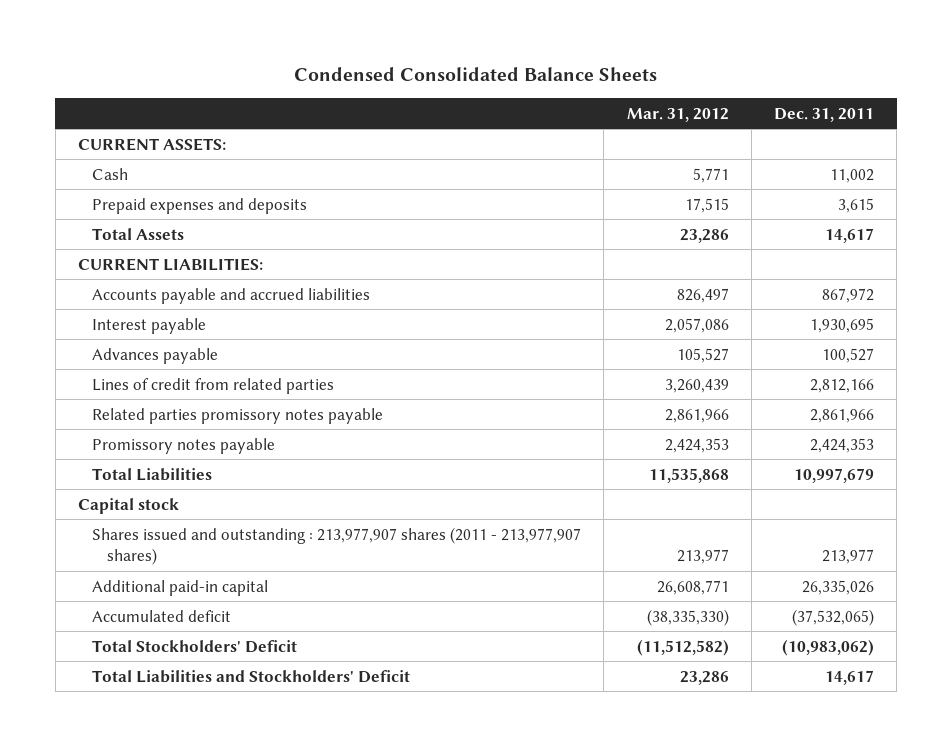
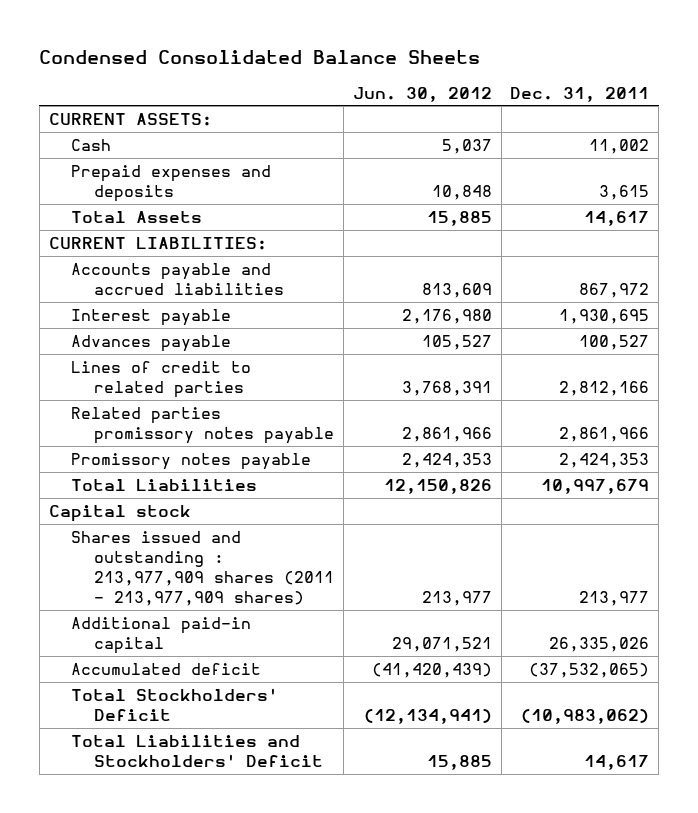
- | Mar. 31, 2012 | Dec. 31, 2011
+ | Jun. 30, 2012 | Dec. 31, 2011
- Lines of credit from related parties | 3,260,439 | 2,812,166
+ Lines of credit to related parties | 3,768,391 | 2,812,166
- Shares issued and outstanding : 213,977,907 shares (2011 - 213,977,907 shares) | 213,977 | 213,977
+ Shares issued and outstanding : 213,977,909 shares (2011 - 213,977,909 shares) | 213,977 | 213,977

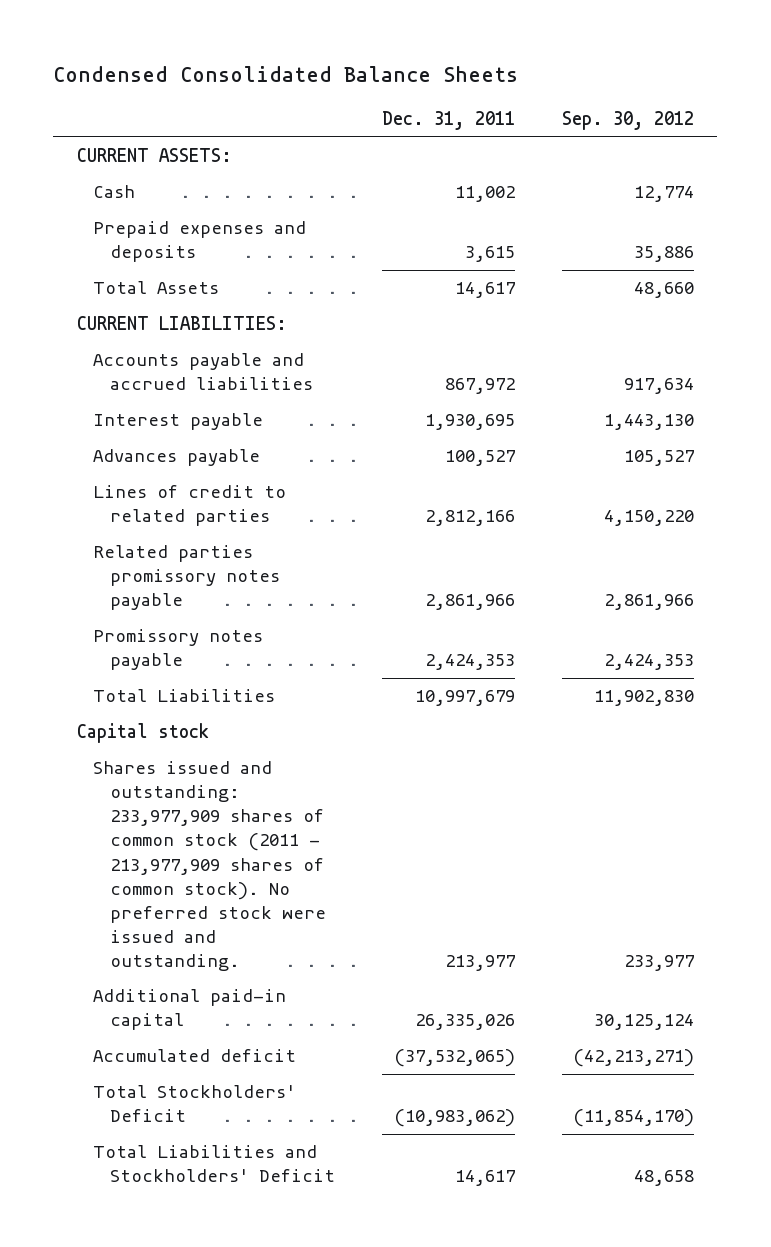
- | Jun. 30, 2012 | Dec. 31, 2011
+ | Dec. 31, 2011 | Sep. 30, 2012
- Shares issued and outstanding : 213,977,909 shares (2011 - 213,977,909 shares) | 213,977 | 213,977
+ Shares issued and outstanding: 233,977,909 shares of common stock (2011 - 213,977,909 shares of common stock). No preferred stock were issued and outstanding. | 213,977 | 233,977

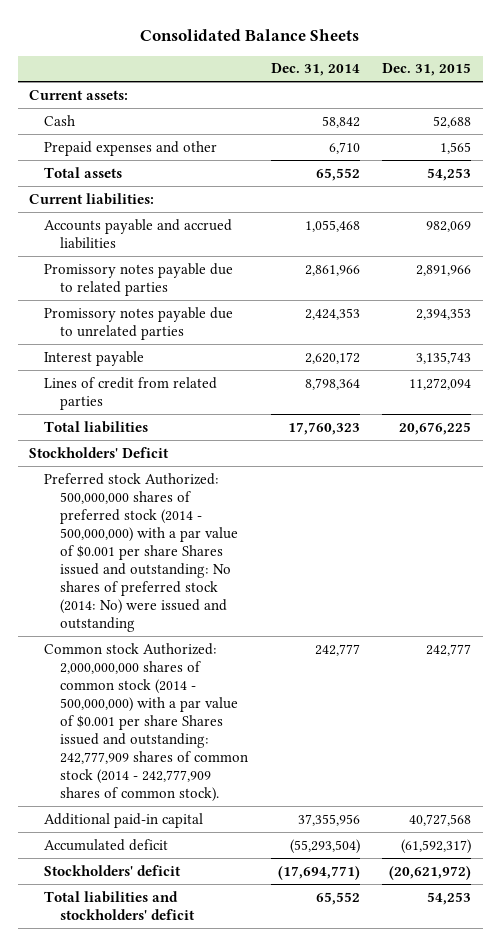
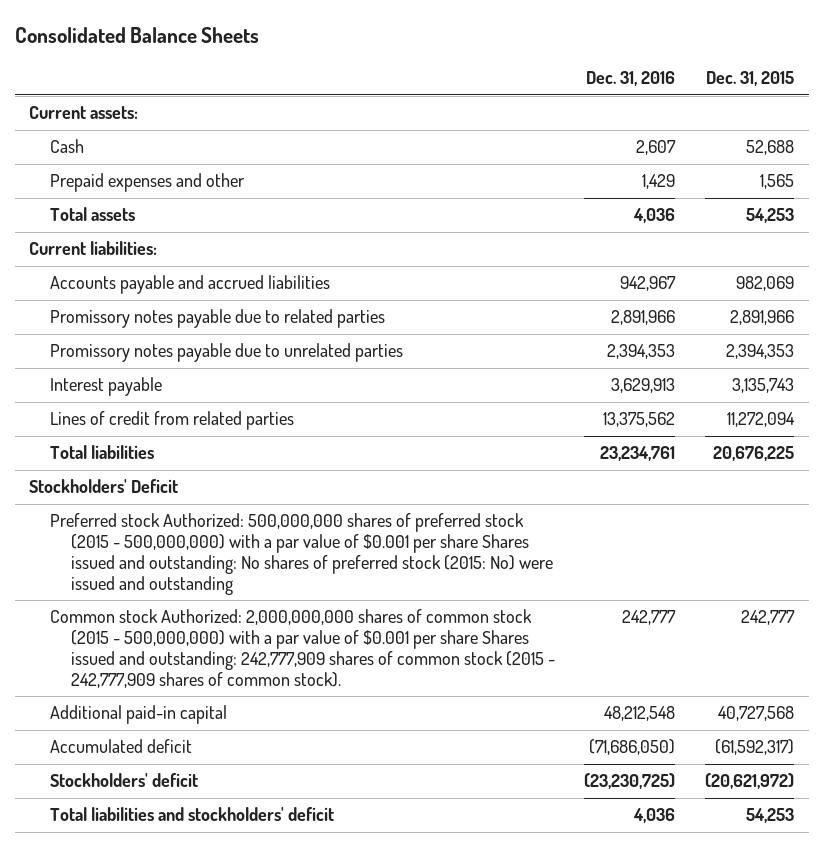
- | Dec. 31, 2014 | Dec. 31, 2015
+ | Dec. 31, 2016 | Dec. 31, 2015
- Preferred stock Authorized: 500,000,000 shares of preferred stock (2014 - 500,000,000) with a par value of $0.001 per share Shares issued and outstanding: No shares of preferred stock (2014: No) were issued and outstanding
- Common stock Authorized: 2,000,000,000 shares of common stock (2014 - 500,000,000) with a par value of $0.001 per share Shares issued and outstanding: 242,777,909 shares of common stock (2014 - 242,777,909 shares of common stock). | 242,777 | 242,777
+ Preferred stock Authorized: 500,000,000 shares of preferred stock (2015 - 500,000,000) with a par value of $0.001 per share Shares issued and outstanding: No shares of preferred stock (2015: No) were issued and outstanding
+ Common stock Authorized: 2,000,000,000 shares of common stock (2015 - 500,000,000) with a par value of $0.001 per share Shares issued and outstanding: 242,777,909 shares of common stock (2015 - 242,777,909 shares of common stock). | 242,777 | 242,777

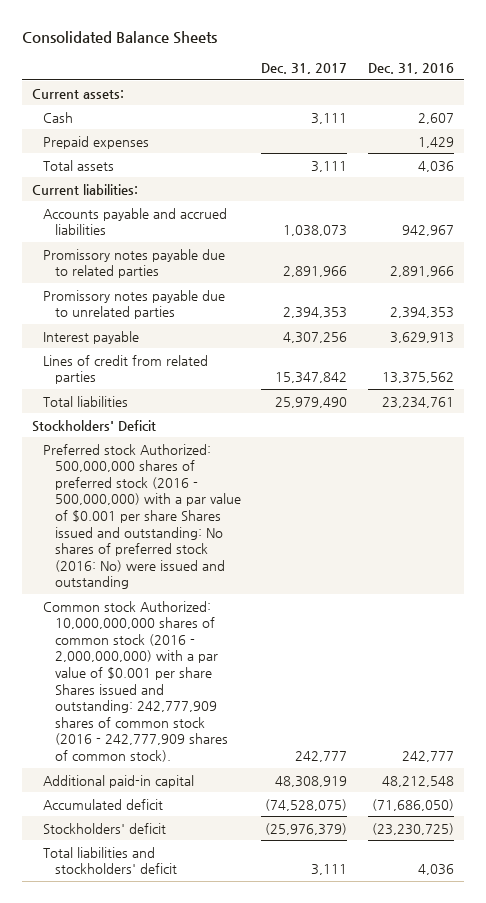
- | Dec. 31, 2016 | Dec. 31, 2015
+ | Dec. 31, 2017 | Dec. 31, 2016
- Prepaid expenses and other | 1,429 | 1,565
+ Prepaid expenses | | 1,429
- Preferred stock Authorized: 500,000,000 shares of preferred stock (2015 - 500,000,000) with a par value of $0.001 per share Shares issued and outstanding: No shares of preferred stock (2015: No) were issued and outstanding
- Common stock Authorized: 2,000,000,000 shares of common stock (2015 - 500,000,000) with a par value of $0.001 per share Shares issued and outstanding: 242,777,909 shares of common stock (2015 - 242,777,909 shares of common stock). | 242,777 | 242,777
+ Preferred stock Authorized: 500,000,000 shares of preferred stock (2016 - 500,000,000) with a par value of $0.001 per share Shares issued and outstanding: No shares of preferred stock (2016: No) were issued and outstanding
+ Common stock Authorized: 10,000,000,000 shares of common stock (2016 - 2,000,000,000) with a par value of $0.001 per share Shares issued and outstanding: 242,777,909 shares of common stock (2016 - 242,777,909 shares of common stock). | 242,777 | 242,777

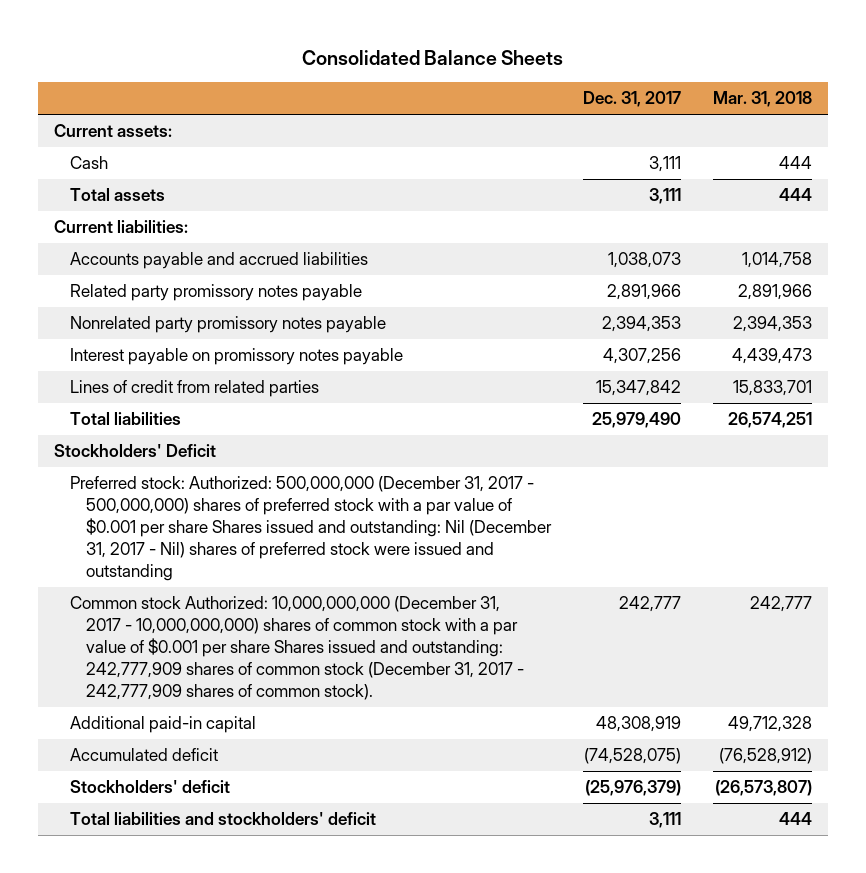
- | Dec. 31, 2017 | Dec. 31, 2016
+ | Dec. 31, 2017 | Mar. 31, 2018
- Prepaid expenses | | 1,429
- Promissory notes payable due to related parties | 2,891,966 | 2,891,966
- Promissory notes payable due to unrelated parties | 2,394,353 | 2,394,353
- Interest payable | 4,307,256 | 3,629,913
+ Related party promissory notes payable | 2,891,966 | 2,891,966
+ Nonrelated party promissory notes payable | 2,394,353 | 2,394,353
+ Interest payable on promissory notes payable | 4,307,256 | 4,439,473
- Preferred stock Authorized: 500,000,000 shares of preferred stock (2016 - 500,000,000) with a par value of $0.001 per share Shares issued and outstanding: No shares of preferred stock (2016: No) were issued and outstanding
- Common stock Authorized: 10,000,000,000 shares of common stock (2016 - 2,000,000,000) with a par value of $0.001 per share Shares issued and outstanding: 242,777,909 shares of common stock (2016 - 242,777,909 shares of common stock). | 242,777 | 242,777
+ Preferred stock: Authorized: 500,000,000 (December 31, 2017 - 500,000,000) shares of preferred stock with a par value of $0.001 per share Shares issued and outstanding: Nil (December 31, 2017 - Nil) shares of preferred stock were issued and outstanding
+ Common stock Authorized: 10,000,000,000 (December 31, 2017 - 10,000,000,000) shares of common stock with a par value of $0.001 per share Shares issued and outstanding: 242,777,909 shares of common stock (December 31, 2017 - 242,777,909 shares of common stock). | 242,777 | 242,777

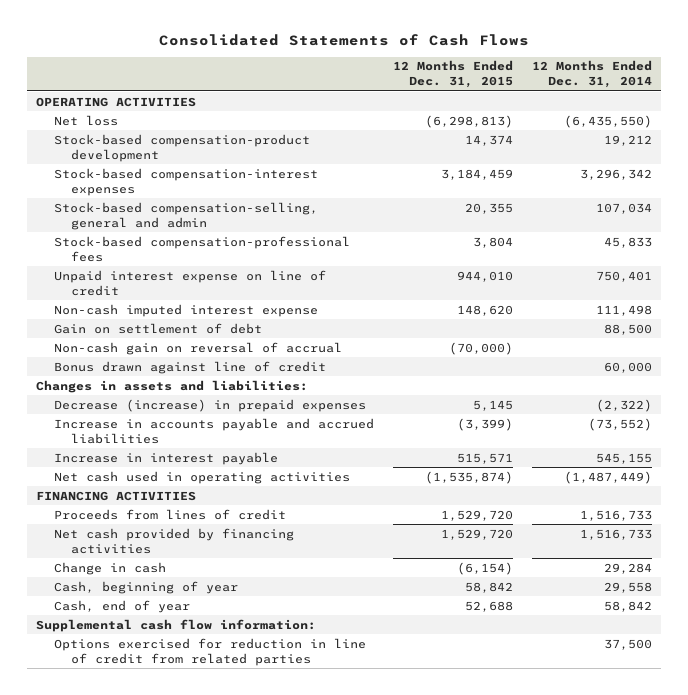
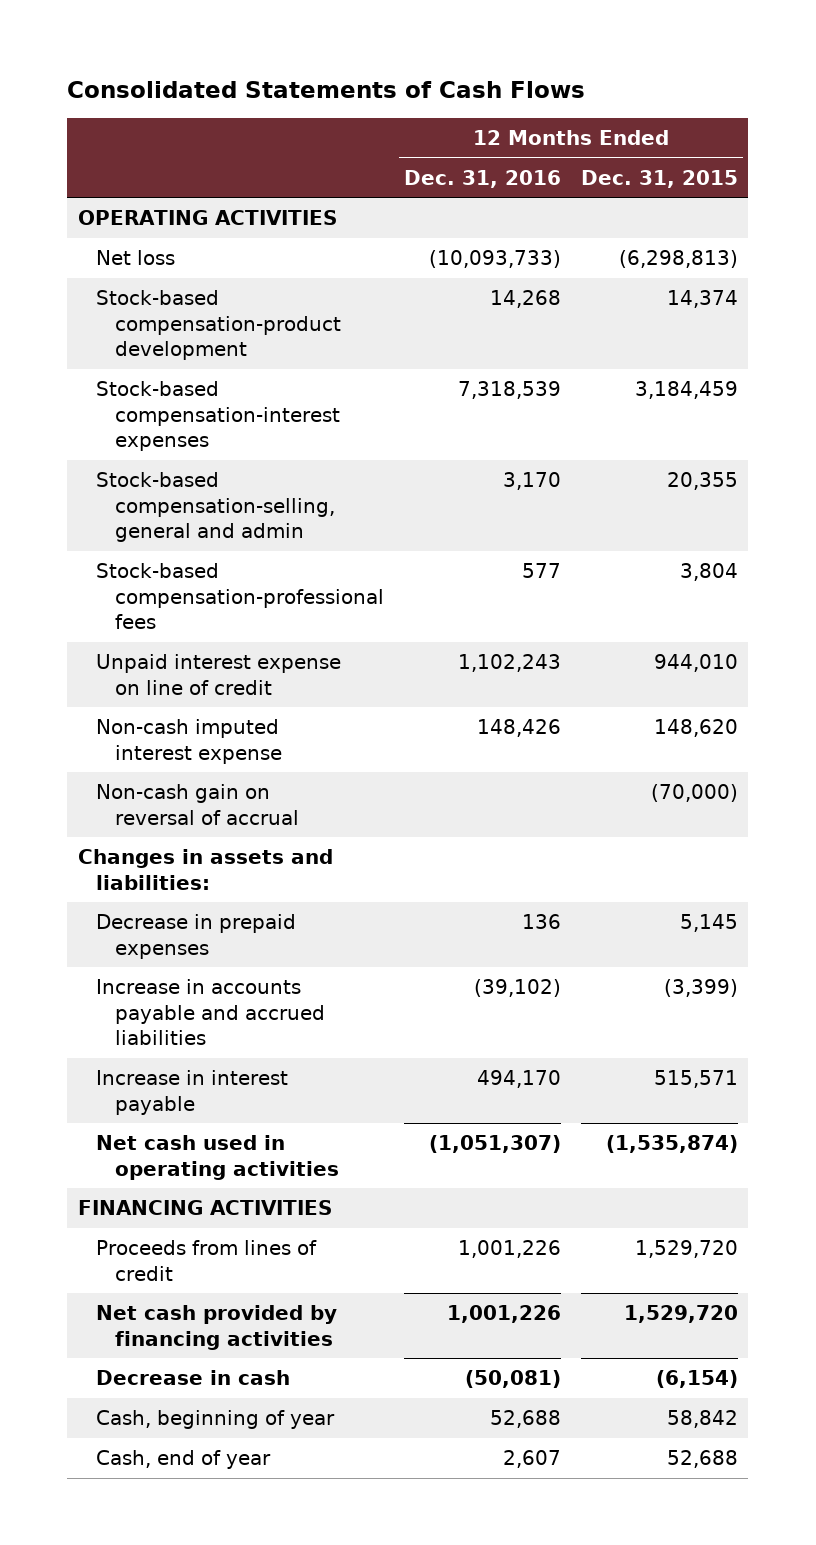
- | 12 Months Ended Dec. 31, 2015 | 12 Months Ended Dec. 31, 2014
+ | 12 Months Ended Dec. 31, 2016 | 12 Months Ended Dec. 31, 2015
- Gain on settlement of debt | | 88,500
- Bonus drawn against line of credit | | 60,000
- Decrease (increase) in prepaid expenses | 5,145 | (2,322)
+ Decrease in prepaid expenses | 136 | 5,145
- Change in cash | (6,154) | 29,284
+ Decrease in cash | (50,081) | (6,154)
- Supplemental cash flow information:
- Options exercised for reduction in line of credit from related parties | | 37,500

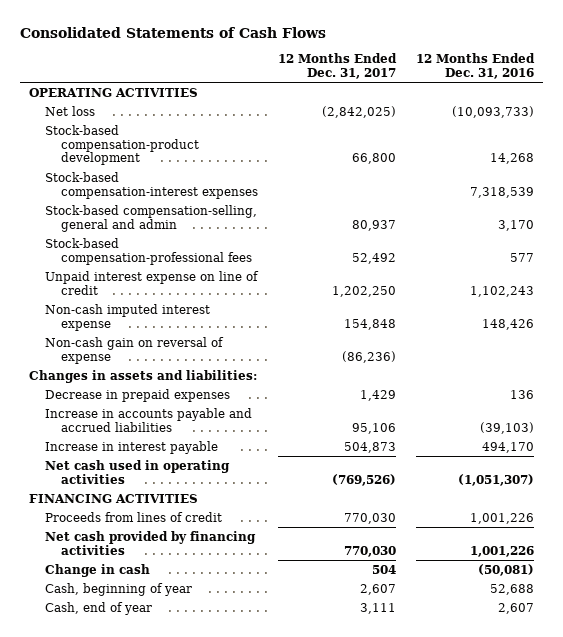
- | 12 Months Ended Dec. 31, 2016 | 12 Months Ended Dec. 31, 2015
+ | 12 Months Ended Dec. 31, 2017 | 12 Months Ended Dec. 31, 2016
- Non-cash gain on reversal of accrual | | (70,000)
+ Non-cash gain on reversal of expense | (86,236) |
- Increase in accounts payable and accrued liabilities | (39,102) | (3,399)
+ Increase in accounts payable and accrued liabilities | 95,106 | (39,103)
- Decrease in cash | (50,081) | (6,154)
+ Change in cash | 504 | (50,081)

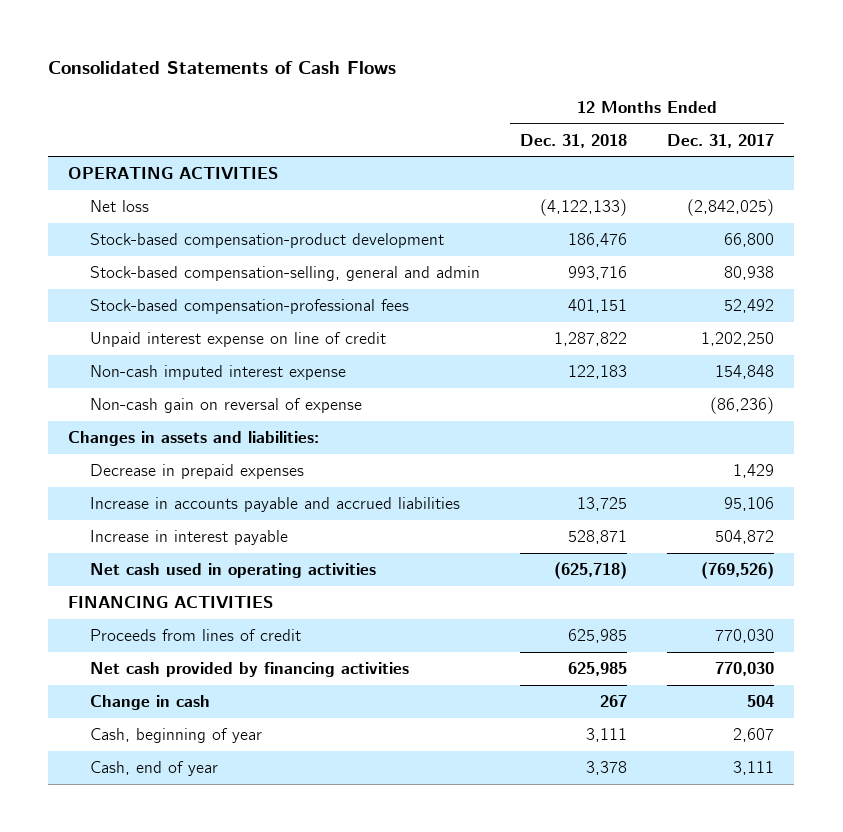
- | 12 Months Ended Dec. 31, 2017 | 12 Months Ended Dec. 31, 2016
+ | 12 Months Ended Dec. 31, 2018 | 12 Months Ended Dec. 31, 2017
- Stock-based compensation-interest expenses | | 7,318,539
- Stock-based compensation-selling, general and admin | 80,937 | 3,170
+ Stock-based compensation-selling, general and admin | 993,716 | 80,938
- Increase in interest payable | 504,873 | 494,170
+ Increase in interest payable | 528,871 | 504,872

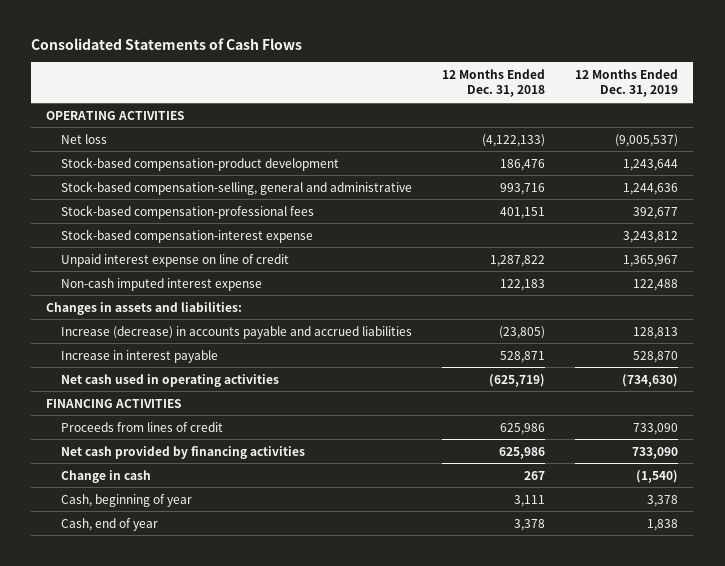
- | 12 Months Ended Dec. 31, 2018 | 12 Months Ended Dec. 31, 2017
+ | 12 Months Ended Dec. 31, 2018 | 12 Months Ended Dec. 31, 2019
- Stock-based compensation-selling, general and admin | 993,716 | 80,938
+ Stock-based compensation-selling, general and administrative | 993,716 | 1,244,636
+ Stock-based compensation-interest expense | | 3,243,812
- Non-cash gain on reversal of expense | | (86,236)
- Decrease in prepaid expenses | | 1,429
- Increase in accounts payable and accrued liabilities | 13,725 | 95,106
+ Increase (decrease) in accounts payable and accrued liabilities | (23,805) | 128,813
- Net cash used in operating activities | (625,718) | (769,526)
+ Net cash used in operating activities | (625,719) | (734,630)
- Proceeds from lines of credit | 625,985 | 770,030
- Net cash provided by financing activities | 625,985 | 770,030
+ Proceeds from lines of credit | 625,986 | 733,090
+ Net cash provided by financing activities | 625,986 | 733,090

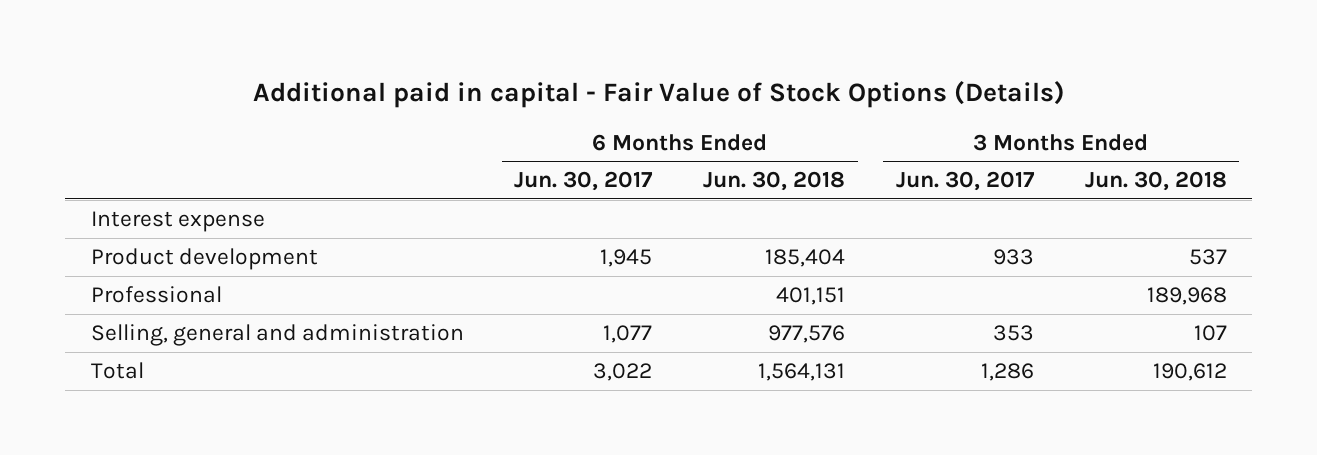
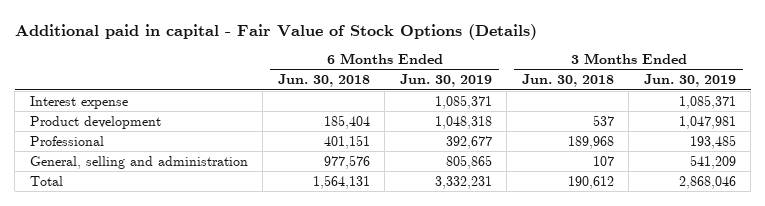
- | 6 Months Ended Jun. 30, 2017 | 6 Months Ended Jun. 30, 2018 | 3 Months Ended Jun. 30, 2017 | 3 Months Ended Jun. 30, 2018
+ | 6 Months Ended Jun. 30, 2018 | 6 Months Ended Jun. 30, 2019 | 3 Months Ended Jun. 30, 2018 | 3 Months Ended Jun. 30, 2019
- Selling, general and administration | 1,077 | 977,576 | 353 | 107
+ General, selling and administration | 977,576 | 805,865 | 107 | 541,209

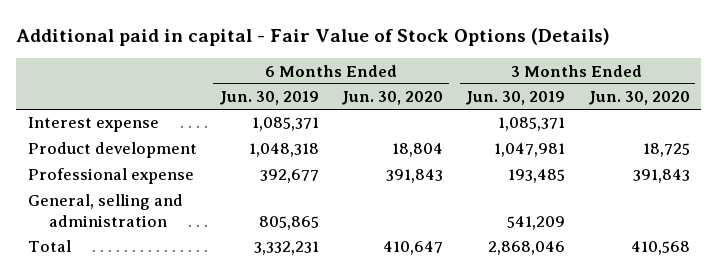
- | 6 Months Ended Jun. 30, 2018 | 6 Months Ended Jun. 30, 2019 | 3 Months Ended Jun. 30, 2018 | 3 Months Ended Jun. 30, 2019
+ | 6 Months Ended Jun. 30, 2019 | 6 Months Ended Jun. 30, 2020 | 3 Months Ended Jun. 30, 2019 | 3 Months Ended Jun. 30, 2020
- Professional | 401,151 | 392,677 | 189,968 | 193,485
+ Professional expense | 392,677 | 391,843 | 193,485 | 391,843

